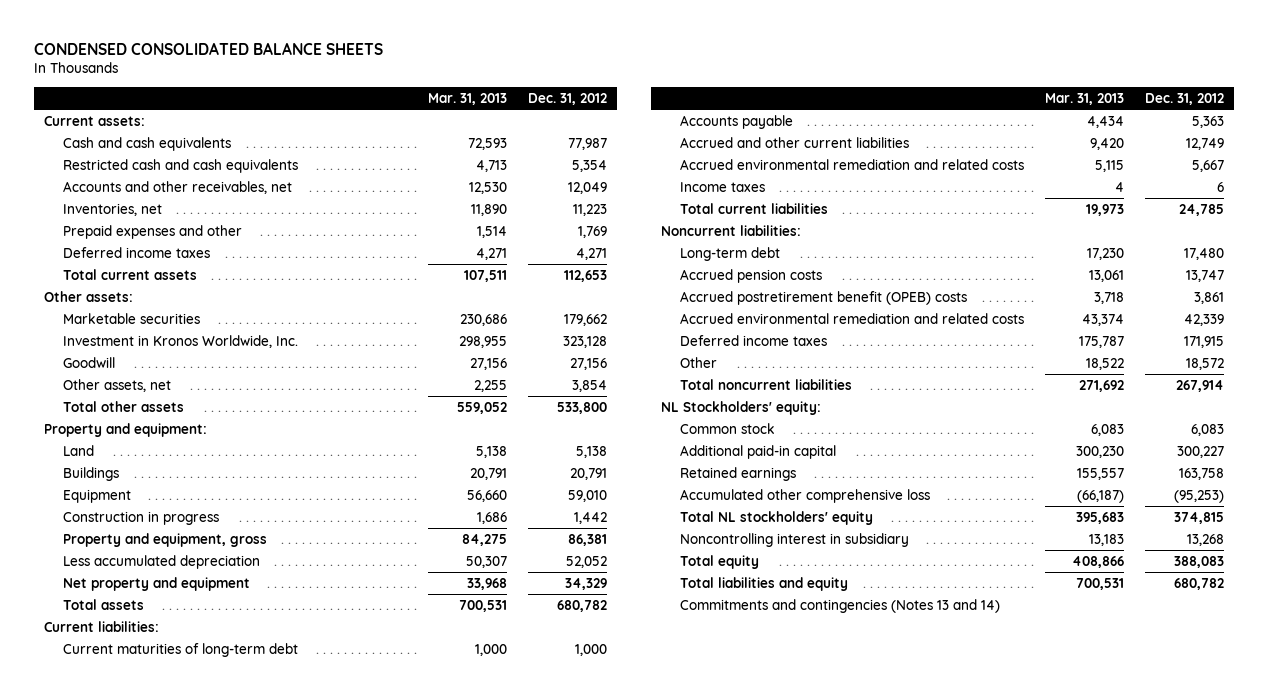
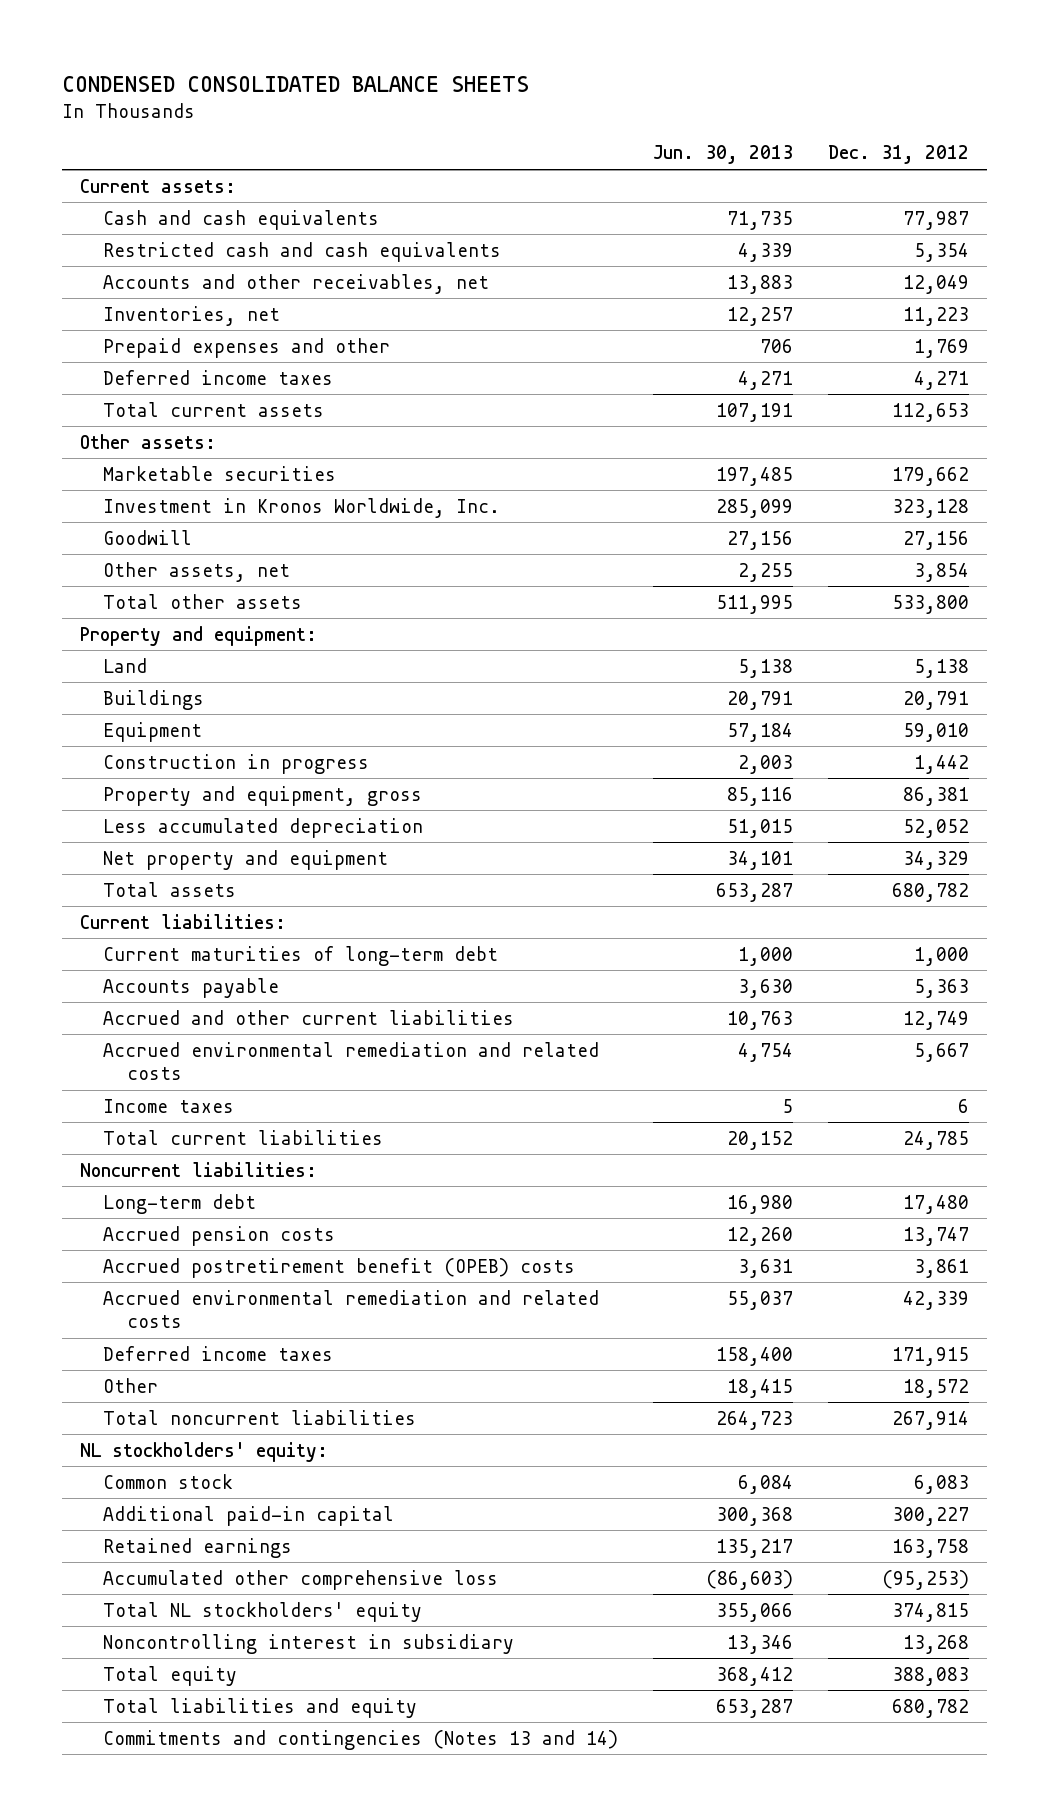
- | Mar. 31, 2013 | Dec. 31, 2012
+ | Jun. 30, 2013 | Dec. 31, 2012
- NL Stockholders' equity:
+ NL stockholders' equity:

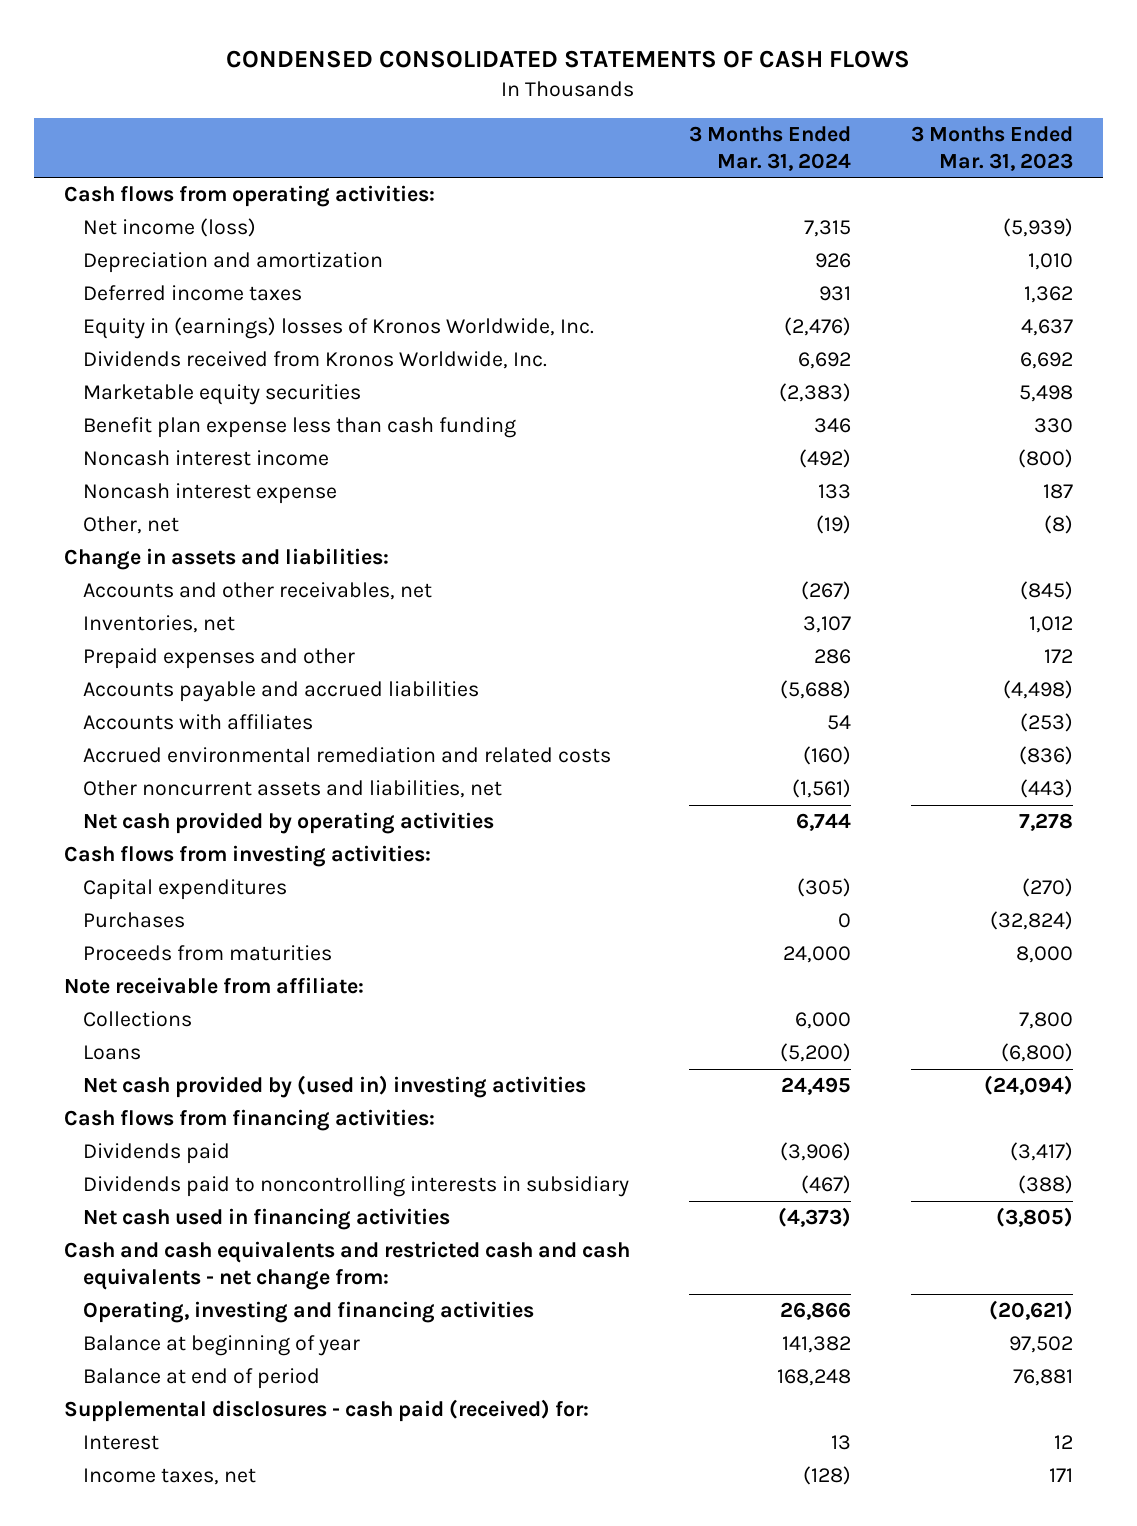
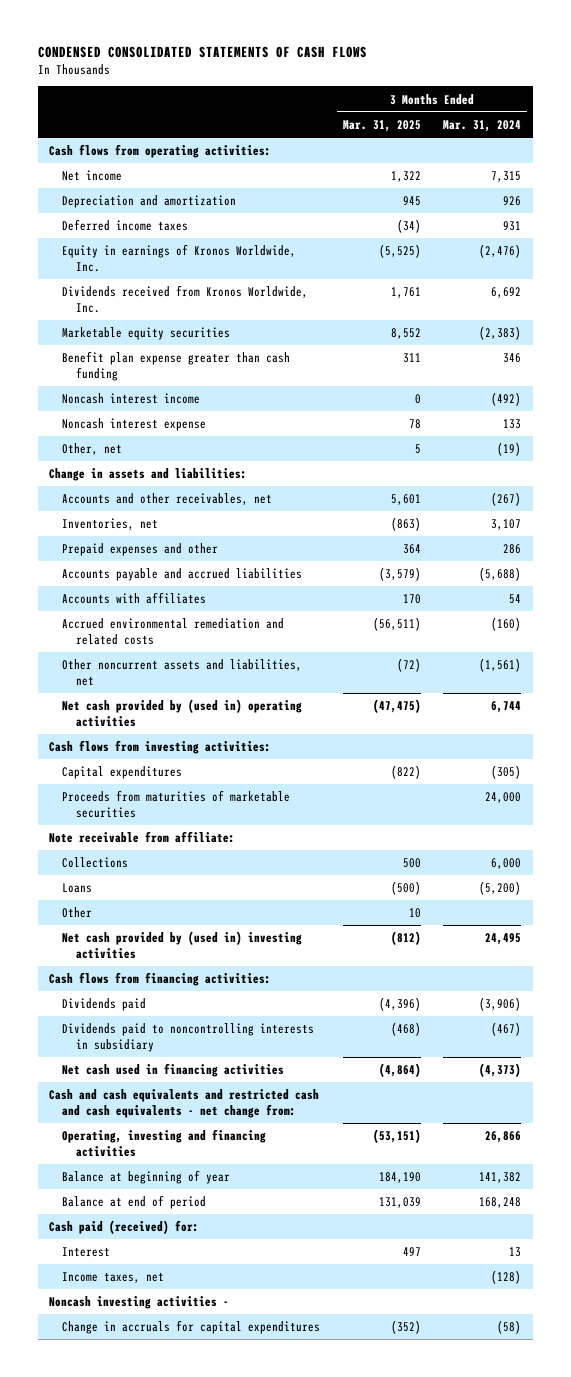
- | 3 Months Ended Mar. 31, 2024 | 3 Months Ended Mar. 31, 2023
+ | 3 Months Ended Mar. 31, 2025 | 3 Months Ended Mar. 31, 2024
- Net income (loss) | 7,315 | (5,939)
+ Net income | 1,322 | 7,315
- Equity in (earnings) losses of Kronos Worldwide, Inc. | (2,476) | 4,637
+ Equity in earnings of Kronos Worldwide, Inc. | (5,525) | (2,476)
- Benefit plan expense less than cash funding | 346 | 330
+ Benefit plan expense greater than cash funding | 311 | 346
- Net cash provided by operating activities | 6,744 | 7,278
+ Net cash provided by (used in) operating activities | (47,475) | 6,744
- Purchases | 0 | (32,824)
- Proceeds from maturities | 24,000 | 8,000
+ Proceeds from maturities of marketable securities | | 24,000
+ Other | 10 |
- Supplemental disclosures - cash paid (received) for:
+ Cash paid (received) for:
+ Noncash investing activities -
+ Change in accruals for capital expenditures | (352) | (58)

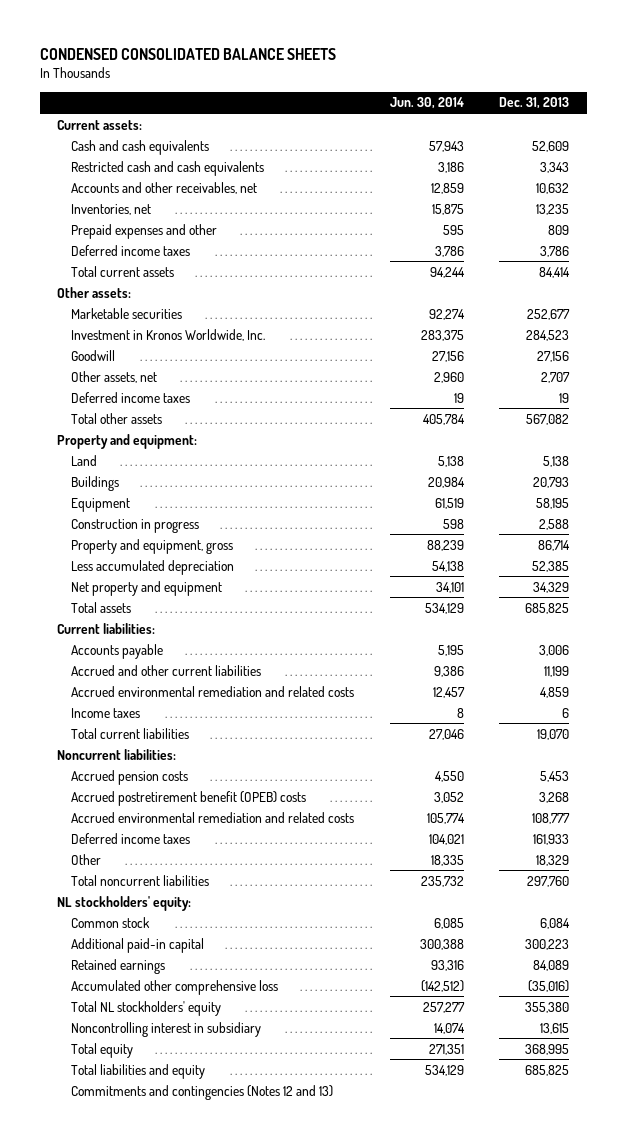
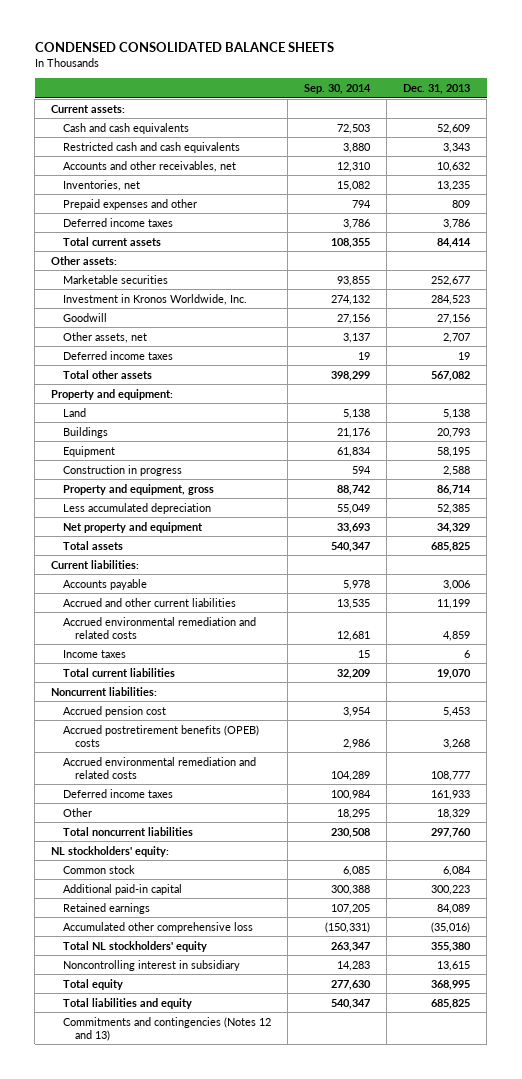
- | Jun. 30, 2014 | Dec. 31, 2013
+ | Sep. 30, 2014 | Dec. 31, 2013
- Accrued pension costs | 4,550 | 5,453
- Accrued postretirement benefit (OPEB) costs | 3,052 | 3,268
+ Accrued pension cost | 3,954 | 5,453
+ Accrued postretirement benefits (OPEB) costs | 2,986 | 3,268

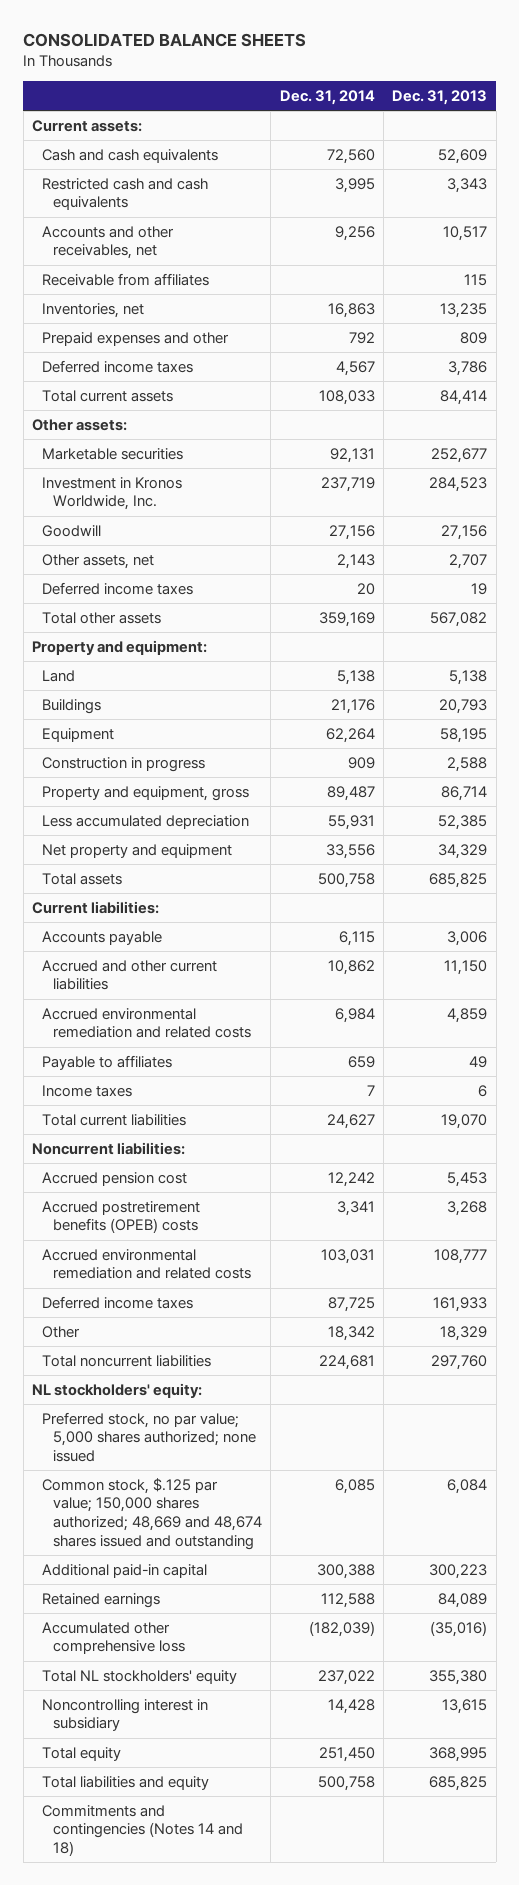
- CONDENSED CONSOLIDATED BALANCE SHEETS
+ CONSOLIDATED BALANCE SHEETS
- | Sep. 30, 2014 | Dec. 31, 2013
+ | Dec. 31, 2014 | Dec. 31, 2013
- Accounts and other receivables, net | 12,310 | 10,632
+ Accounts and other receivables, net | 9,256 | 10,517
+ Receivable from affiliates | | 115
- Accrued and other current liabilities | 13,535 | 11,199
+ Accrued and other current liabilities | 10,862 | 11,150
+ Payable to affiliates | 659 | 49
- Common stock | 6,085 | 6,084
+ Preferred stock, no par value; 5,000 shares authorized; none issued
+ Common stock, $.125 par value; 150,000 shares authorized; 48,669 and 48,674 shares issued and outstanding | 6,085 | 6,084
- Commitments and contingencies (Notes 12 and 13)
+ Commitments and contingencies (Notes 14 and 18)

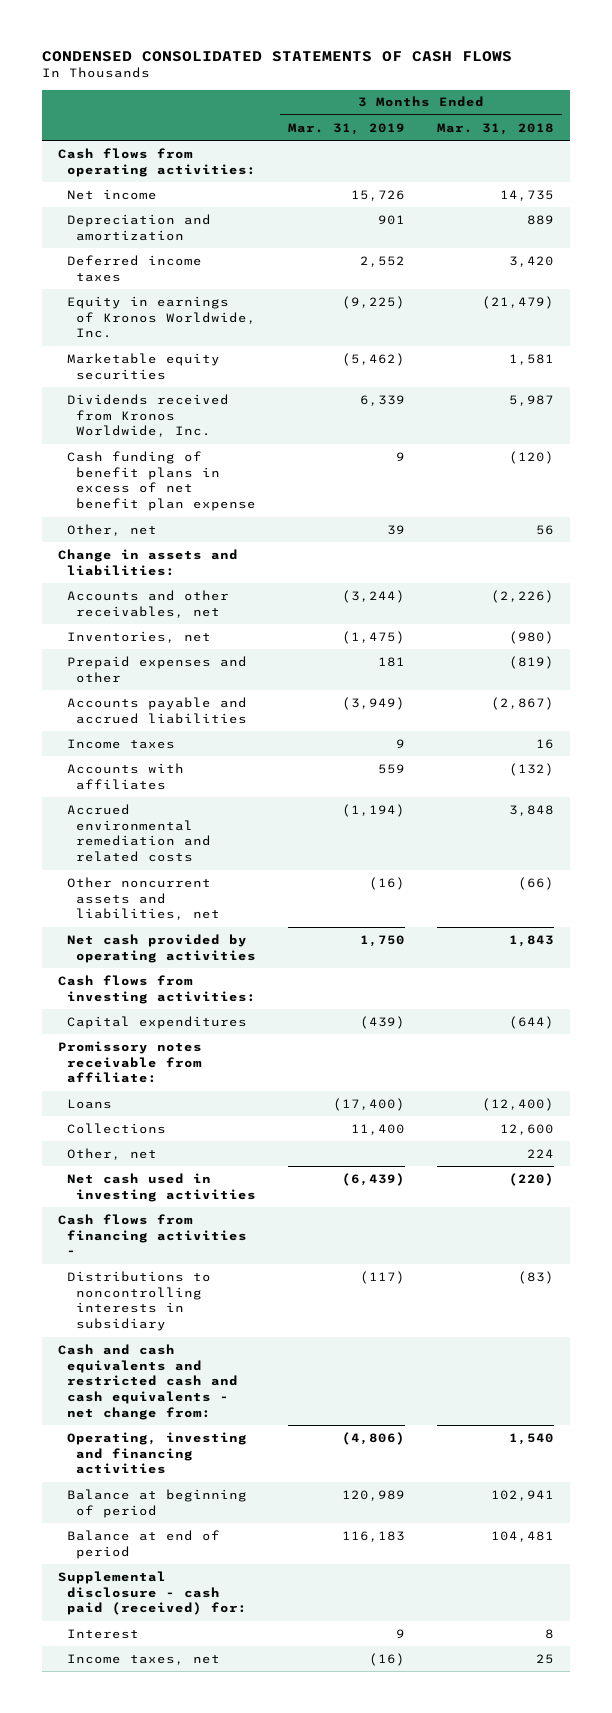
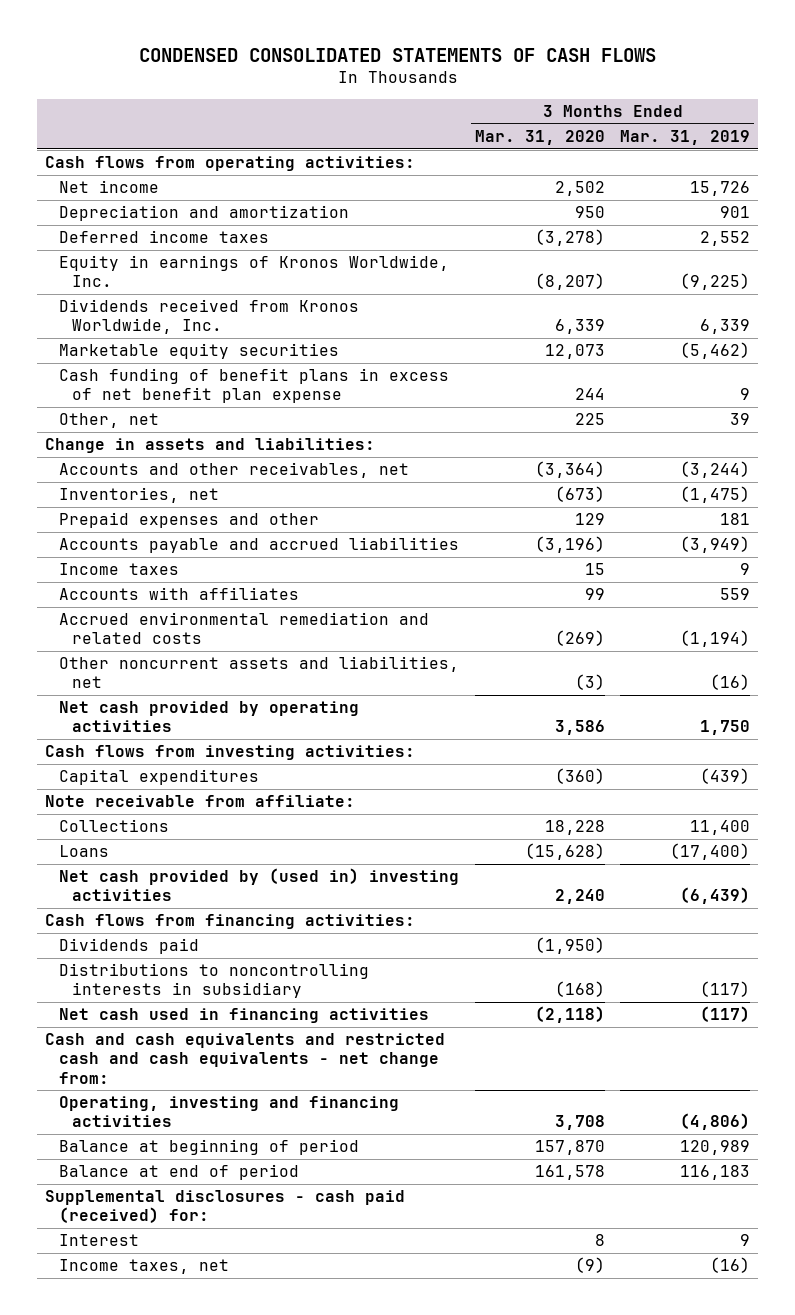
- | 3 Months Ended Mar. 31, 2019 | 3 Months Ended Mar. 31, 2018
+ | 3 Months Ended Mar. 31, 2020 | 3 Months Ended Mar. 31, 2019
moved down: Marketable equity securities | 12,073 | (5,462)
- Promissory notes receivable from affiliate:
+ Note receivable from affiliate:
- Other, net | | 224
- Net cash used in investing activities | (6,439) | (220)
- Cash flows from financing activities -
moved down: Loans | (15,628) | (17,400)
+ Net cash provided by (used in) investing activities | 2,240 | (6,439)
+ Cash flows from financing activities:
+ Dividends paid | (1,950) |
+ Net cash used in financing activities | (2,118) | (117)
- Supplemental disclosure - cash paid (received) for:
+ Supplemental disclosures - cash paid (received) for:

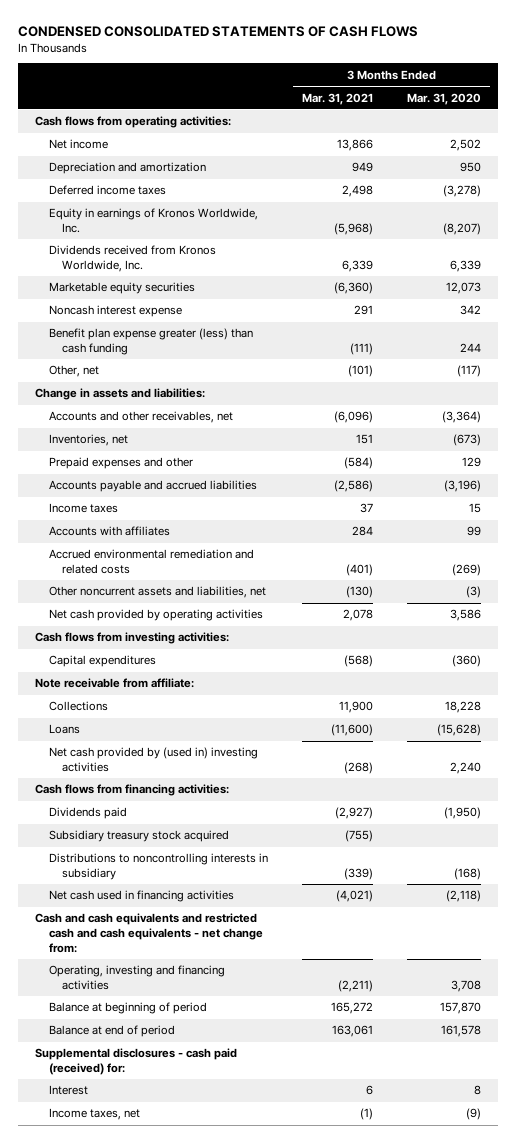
- | 3 Months Ended Mar. 31, 2020 | 3 Months Ended Mar. 31, 2019
+ | 3 Months Ended Mar. 31, 2021 | 3 Months Ended Mar. 31, 2020
- Cash funding of benefit plans in excess of net benefit plan expense | 244 | 9
- Other, net | 225 | 39
+ Noncash interest expense | 291 | 342
+ Benefit plan expense greater (less) than cash funding | (111) | 244
+ Other, net | (101) | (117)
+ Subsidiary treasury stock acquired | (755) |

